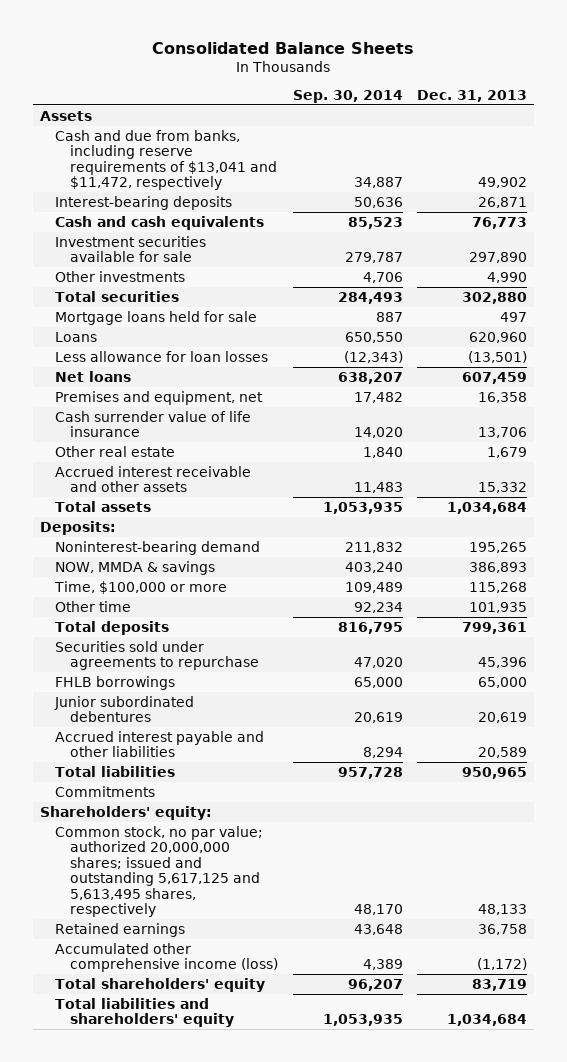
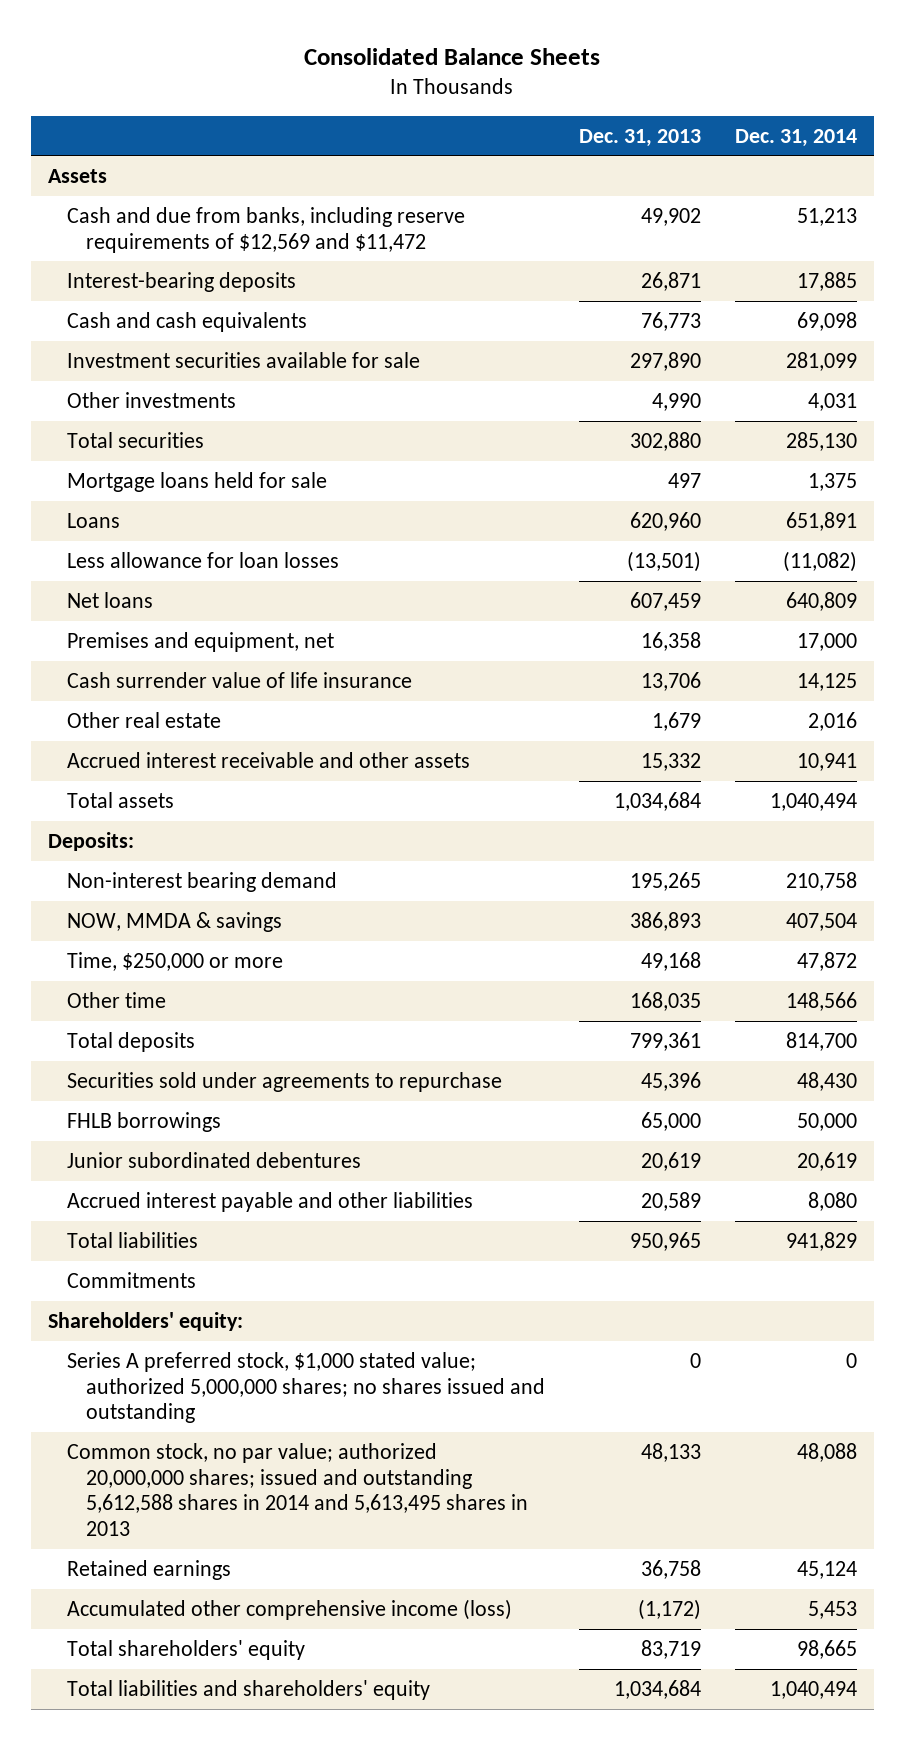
- | Sep. 30, 2014 | Dec. 31, 2013
+ | Dec. 31, 2013 | Dec. 31, 2014
- Cash and due from banks, including reserve requirements of $13,041 and $11,472, respectively | 34,887 | 49,902
+ Cash and due from banks, including reserve requirements of $12,569 and $11,472 | 49,902 | 51,213
- Noninterest-bearing demand | 211,832 | 195,265
+ Non-interest bearing demand | 195,265 | 210,758
- Time, $100,000 or more | 109,489 | 115,268
- Other time | 92,234 | 101,935
+ Time, $250,000 or more | 49,168 | 47,872
+ Other time | 168,035 | 148,566
- Common stock, no par value; authorized 20,000,000 shares; issued and outstanding 5,617,125 and 5,613,495 shares, respectively | 48,170 | 48,133
+ Series A preferred stock, $1,000 stated value; authorized 5,000,000 shares; no shares issued and outstanding | 0 | 0
+ Common stock, no par value; authorized 20,000,000 shares; issued and outstanding 5,612,588 shares in 2014 and 5,613,495 shares in 2013 | 48,133 | 48,088

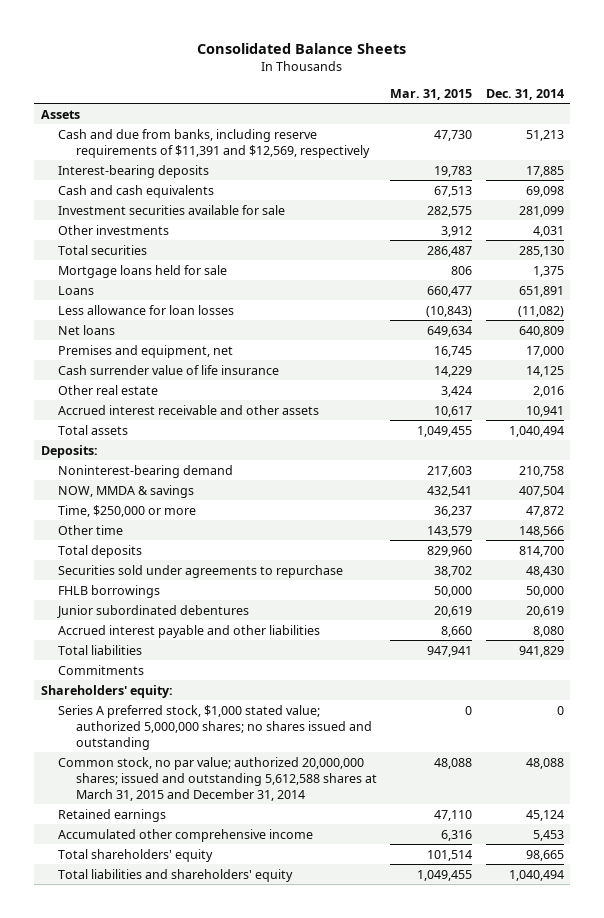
- | Dec. 31, 2013 | Dec. 31, 2014
+ | Mar. 31, 2015 | Dec. 31, 2014
- Cash and due from banks, including reserve requirements of $12,569 and $11,472 | 49,902 | 51,213
+ Cash and due from banks, including reserve requirements of $11,391 and $12,569, respectively | 47,730 | 51,213
- Non-interest bearing demand | 195,265 | 210,758
+ Noninterest-bearing demand | 217,603 | 210,758
- Common stock, no par value; authorized 20,000,000 shares; issued and outstanding 5,612,588 shares in 2014 and 5,613,495 shares in 2013 | 48,133 | 48,088
+ Common stock, no par value; authorized 20,000,000 shares; issued and outstanding 5,612,588 shares at March 31, 2015 and December 31, 2014 | 48,088 | 48,088
- Accumulated other comprehensive income (loss) | (1,172) | 5,453
+ Accumulated other comprehensive income | 6,316 | 5,453

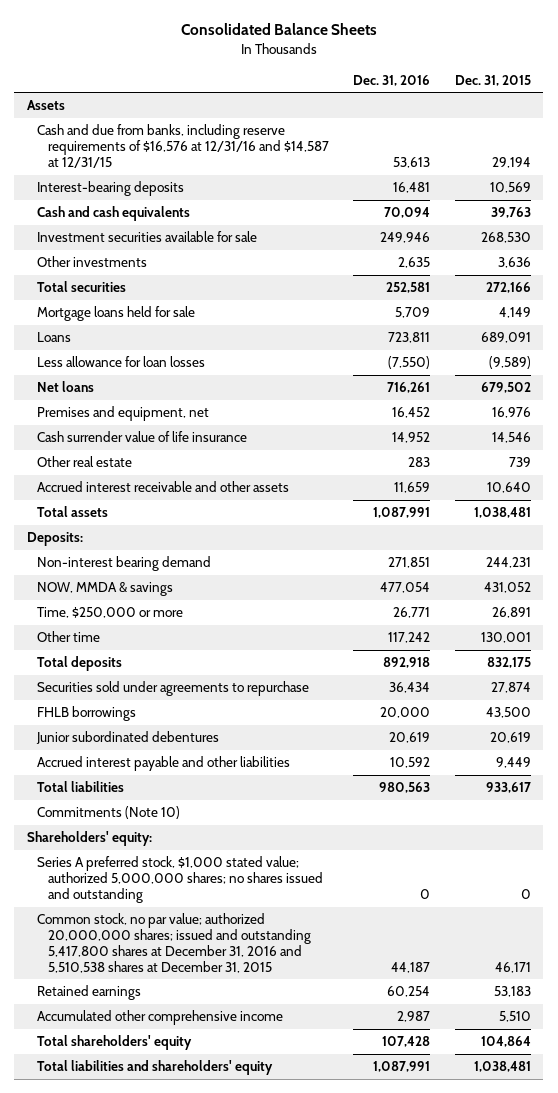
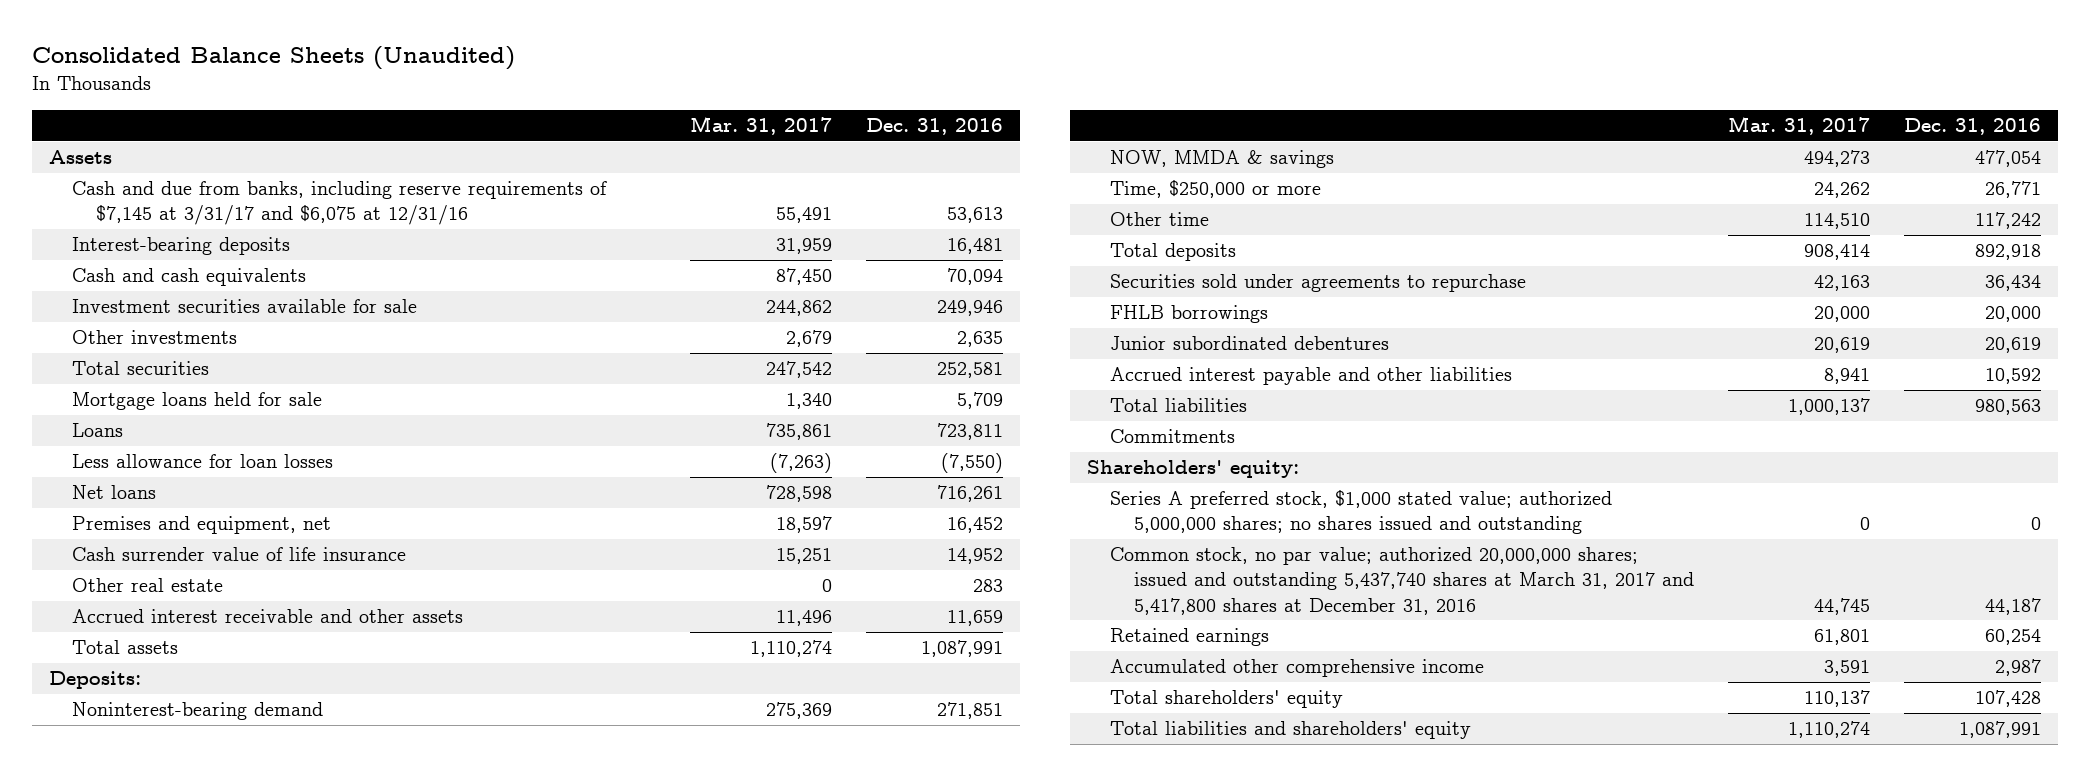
- Consolidated Balance Sheets
+ Consolidated Balance Sheets (Unaudited)
- | Dec. 31, 2016 | Dec. 31, 2015
+ | Mar. 31, 2017 | Dec. 31, 2016
- Cash and due from banks, including reserve requirements of $16,576 at 12/31/16 and $14,587 at 12/31/15 | 53,613 | 29,194
+ Cash and due from banks, including reserve requirements of $7,145 at 3/31/17 and $6,075 at 12/31/16 | 55,491 | 53,613
- Non-interest bearing demand | 271,851 | 244,231
+ Noninterest-bearing demand | 275,369 | 271,851
- Commitments (Note 10)
+ Commitments
- Common stock, no par value; authorized 20,000,000 shares; issued and outstanding 5,417,800 shares at December 31, 2016 and 5,510,538 shares at December 31, 2015 | 44,187 | 46,171
+ Common stock, no par value; authorized 20,000,000 shares; issued and outstanding 5,437,740 shares at March 31, 2017 and 5,417,800 shares at December 31, 2016 | 44,745 | 44,187

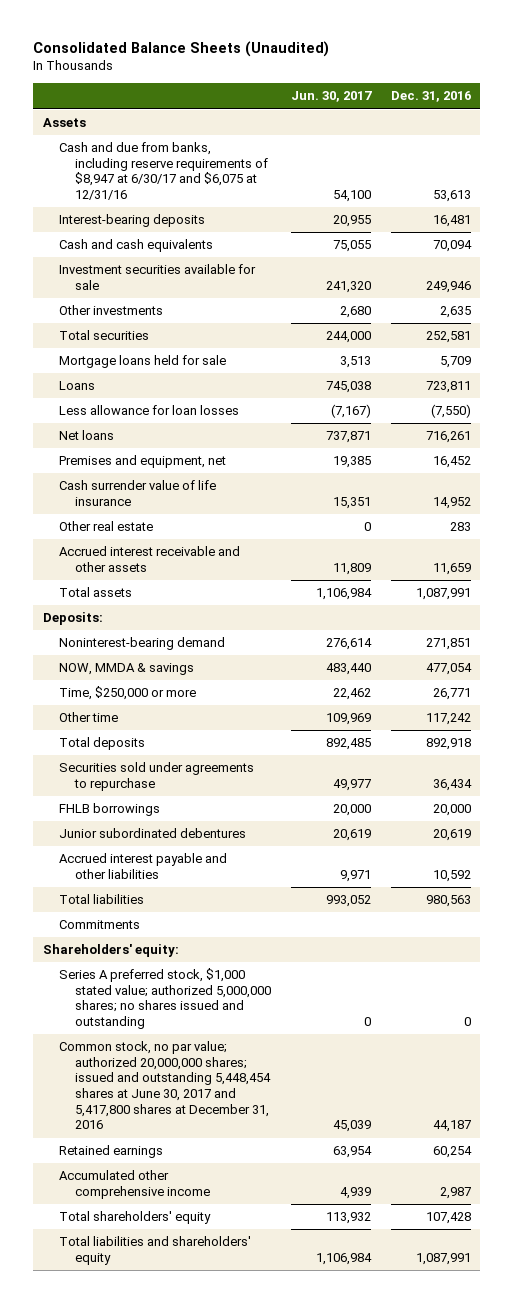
- | Mar. 31, 2017 | Dec. 31, 2016
+ | Jun. 30, 2017 | Dec. 31, 2016
- Cash and due from banks, including reserve requirements of $7,145 at 3/31/17 and $6,075 at 12/31/16 | 55,491 | 53,613
+ Cash and due from banks, including reserve requirements of $8,947 at 6/30/17 and $6,075 at 12/31/16 | 54,100 | 53,613
- Common stock, no par value; authorized 20,000,000 shares; issued and outstanding 5,437,740 shares at March 31, 2017 and 5,417,800 shares at December 31, 2016 | 44,745 | 44,187
+ Common stock, no par value; authorized 20,000,000 shares; issued and outstanding 5,448,454 shares at June 30, 2017 and 5,417,800 shares at December 31, 2016 | 45,039 | 44,187

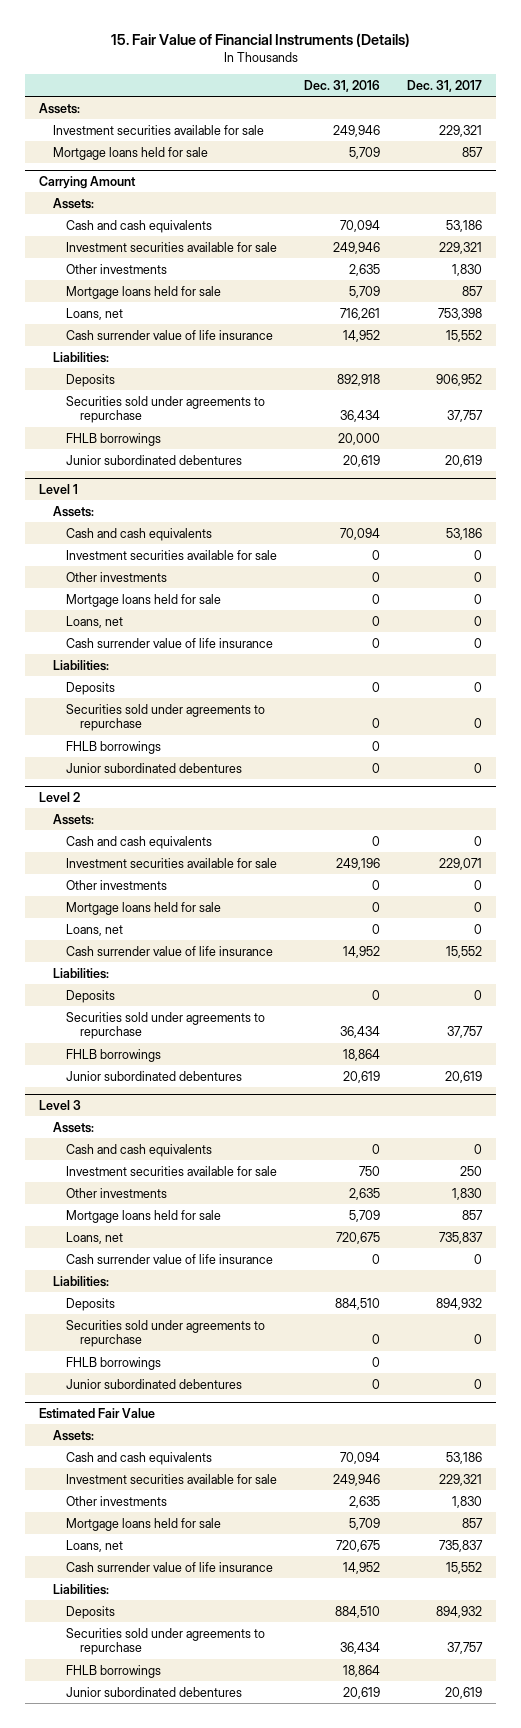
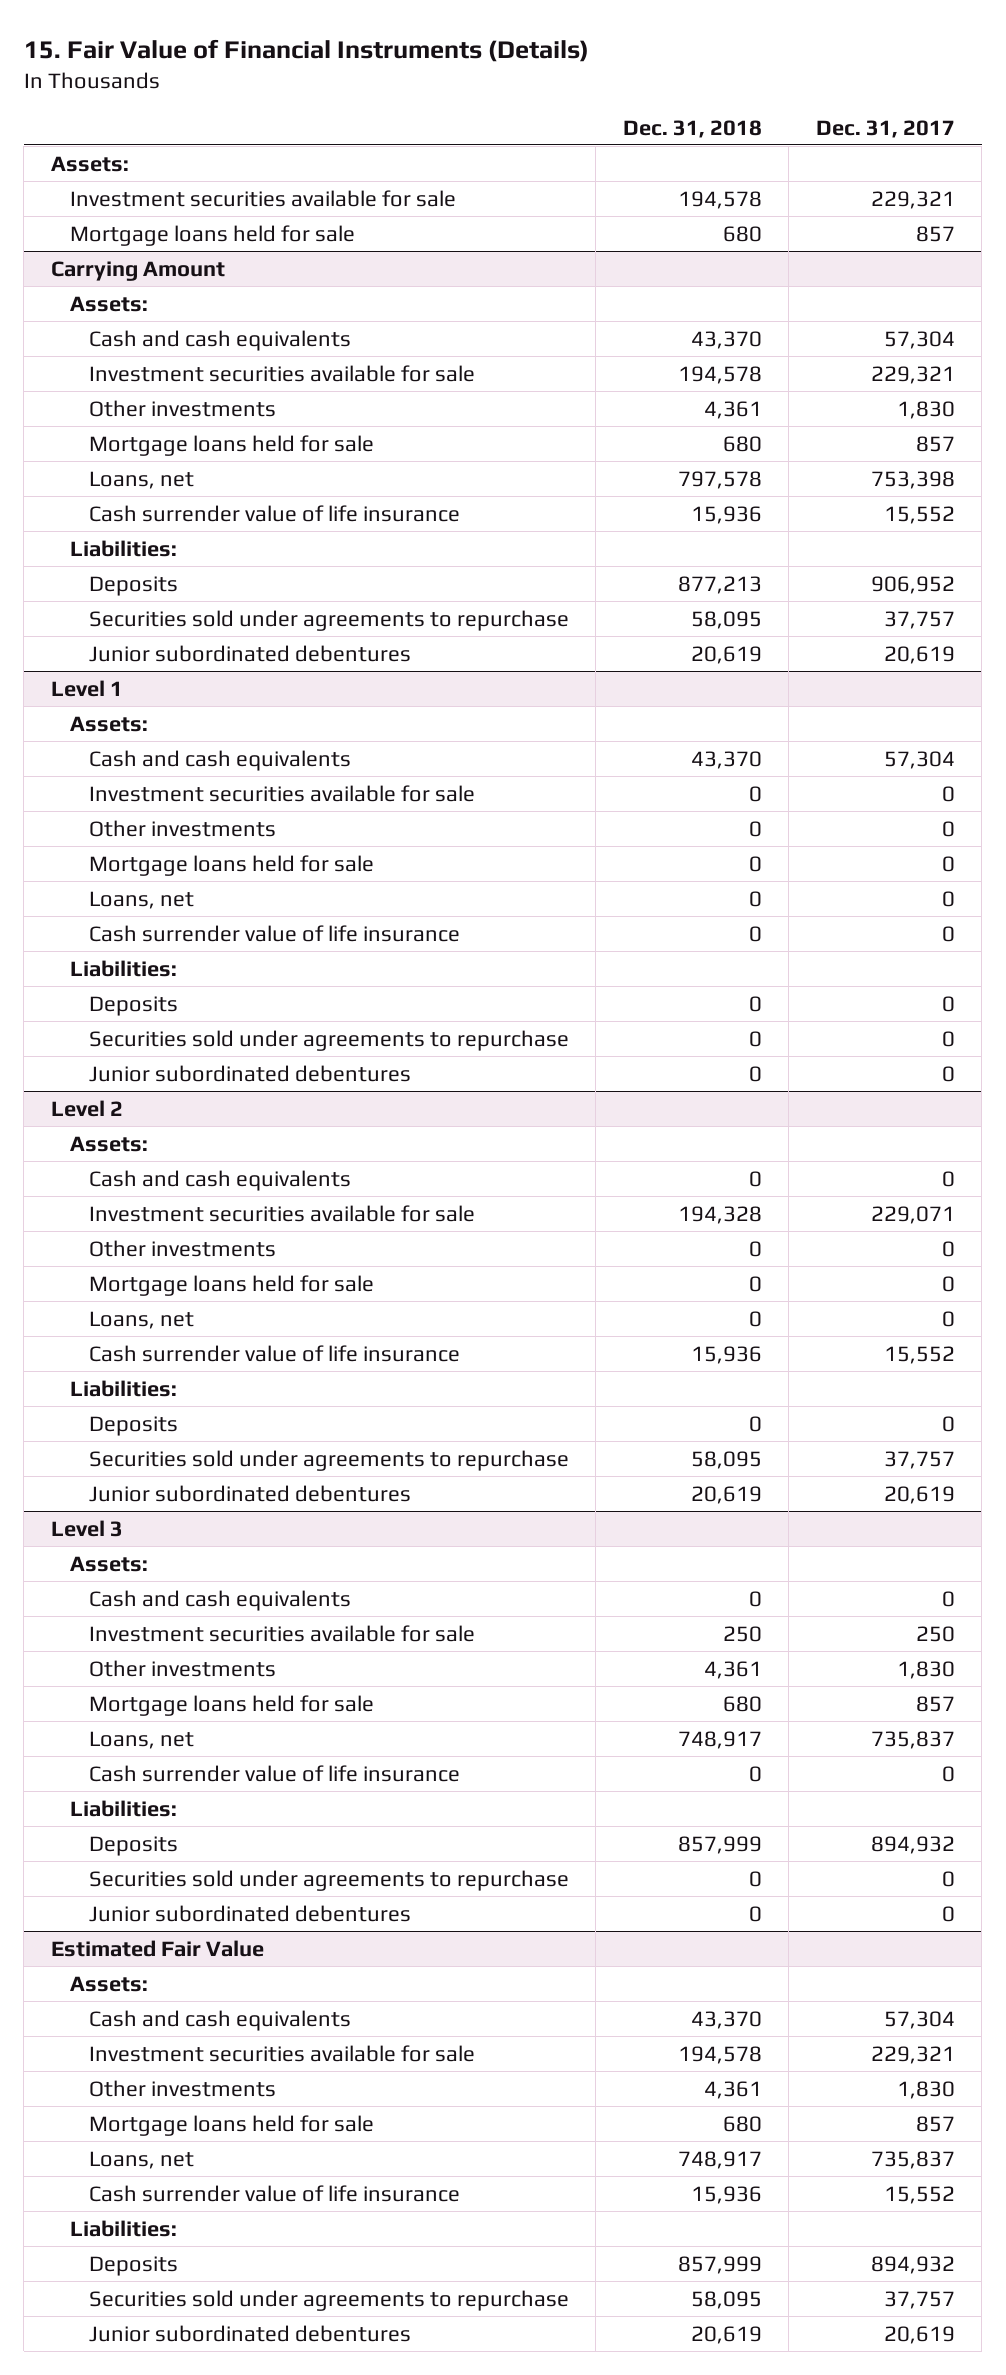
- | Dec. 31, 2016 | Dec. 31, 2017
+ | Dec. 31, 2018 | Dec. 31, 2017
@ Carrying Amount
- Cash and cash equivalents | 70,094 | 53,186
+ Cash and cash equivalents | 43,370 | 57,304
- FHLB borrowings | 20,000 |
@ Level 1
- Cash and cash equivalents | 70,094 | 53,186
+ Cash and cash equivalents | 43,370 | 57,304
- FHLB borrowings | 0 |
@ Level 2
- FHLB borrowings | 18,864 |
@ Level 3
- FHLB borrowings | 0 |
@ Estimated Fair Value
- Cash and cash equivalents | 70,094 | 53,186
+ Cash and cash equivalents | 43,370 | 57,304
- FHLB borrowings | 18,864 |

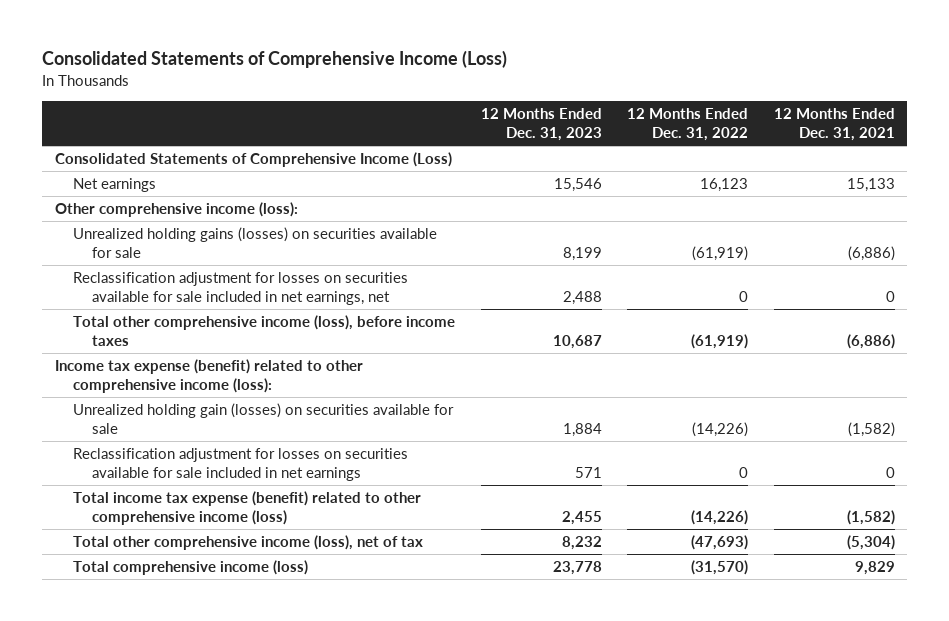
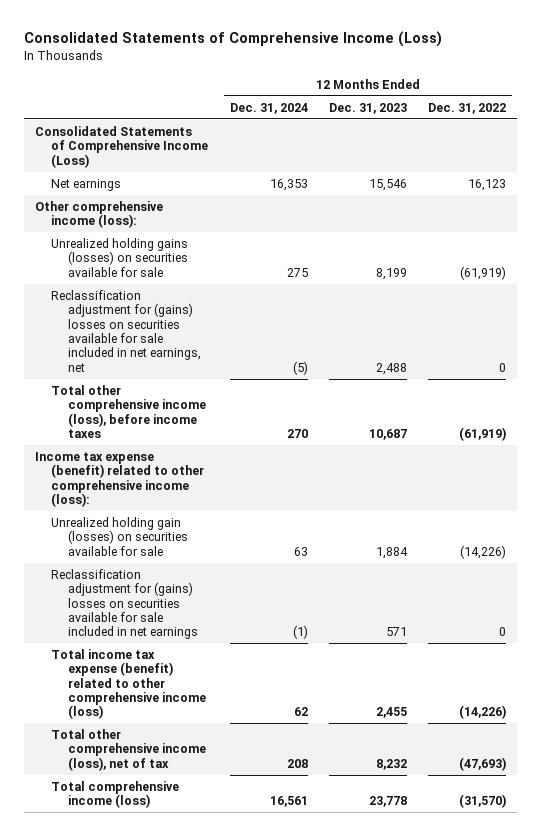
- | 12 Months Ended Dec. 31, 2023 | 12 Months Ended Dec. 31, 2022 | 12 Months Ended Dec. 31, 2021
+ | 12 Months Ended Dec. 31, 2024 | 12 Months Ended Dec. 31, 2023 | 12 Months Ended Dec. 31, 2022
- Reclassification adjustment for losses on securities available for sale included in net earnings, net | 2,488 | 0 | 0
+ Reclassification adjustment for (gains) losses on securities available for sale included in net earnings, net | (5) | 2,488 | 0
- Reclassification adjustment for losses on securities available for sale included in net earnings | 571 | 0 | 0
+ Reclassification adjustment for (gains) losses on securities available for sale included in net earnings | (1) | 571 | 0

